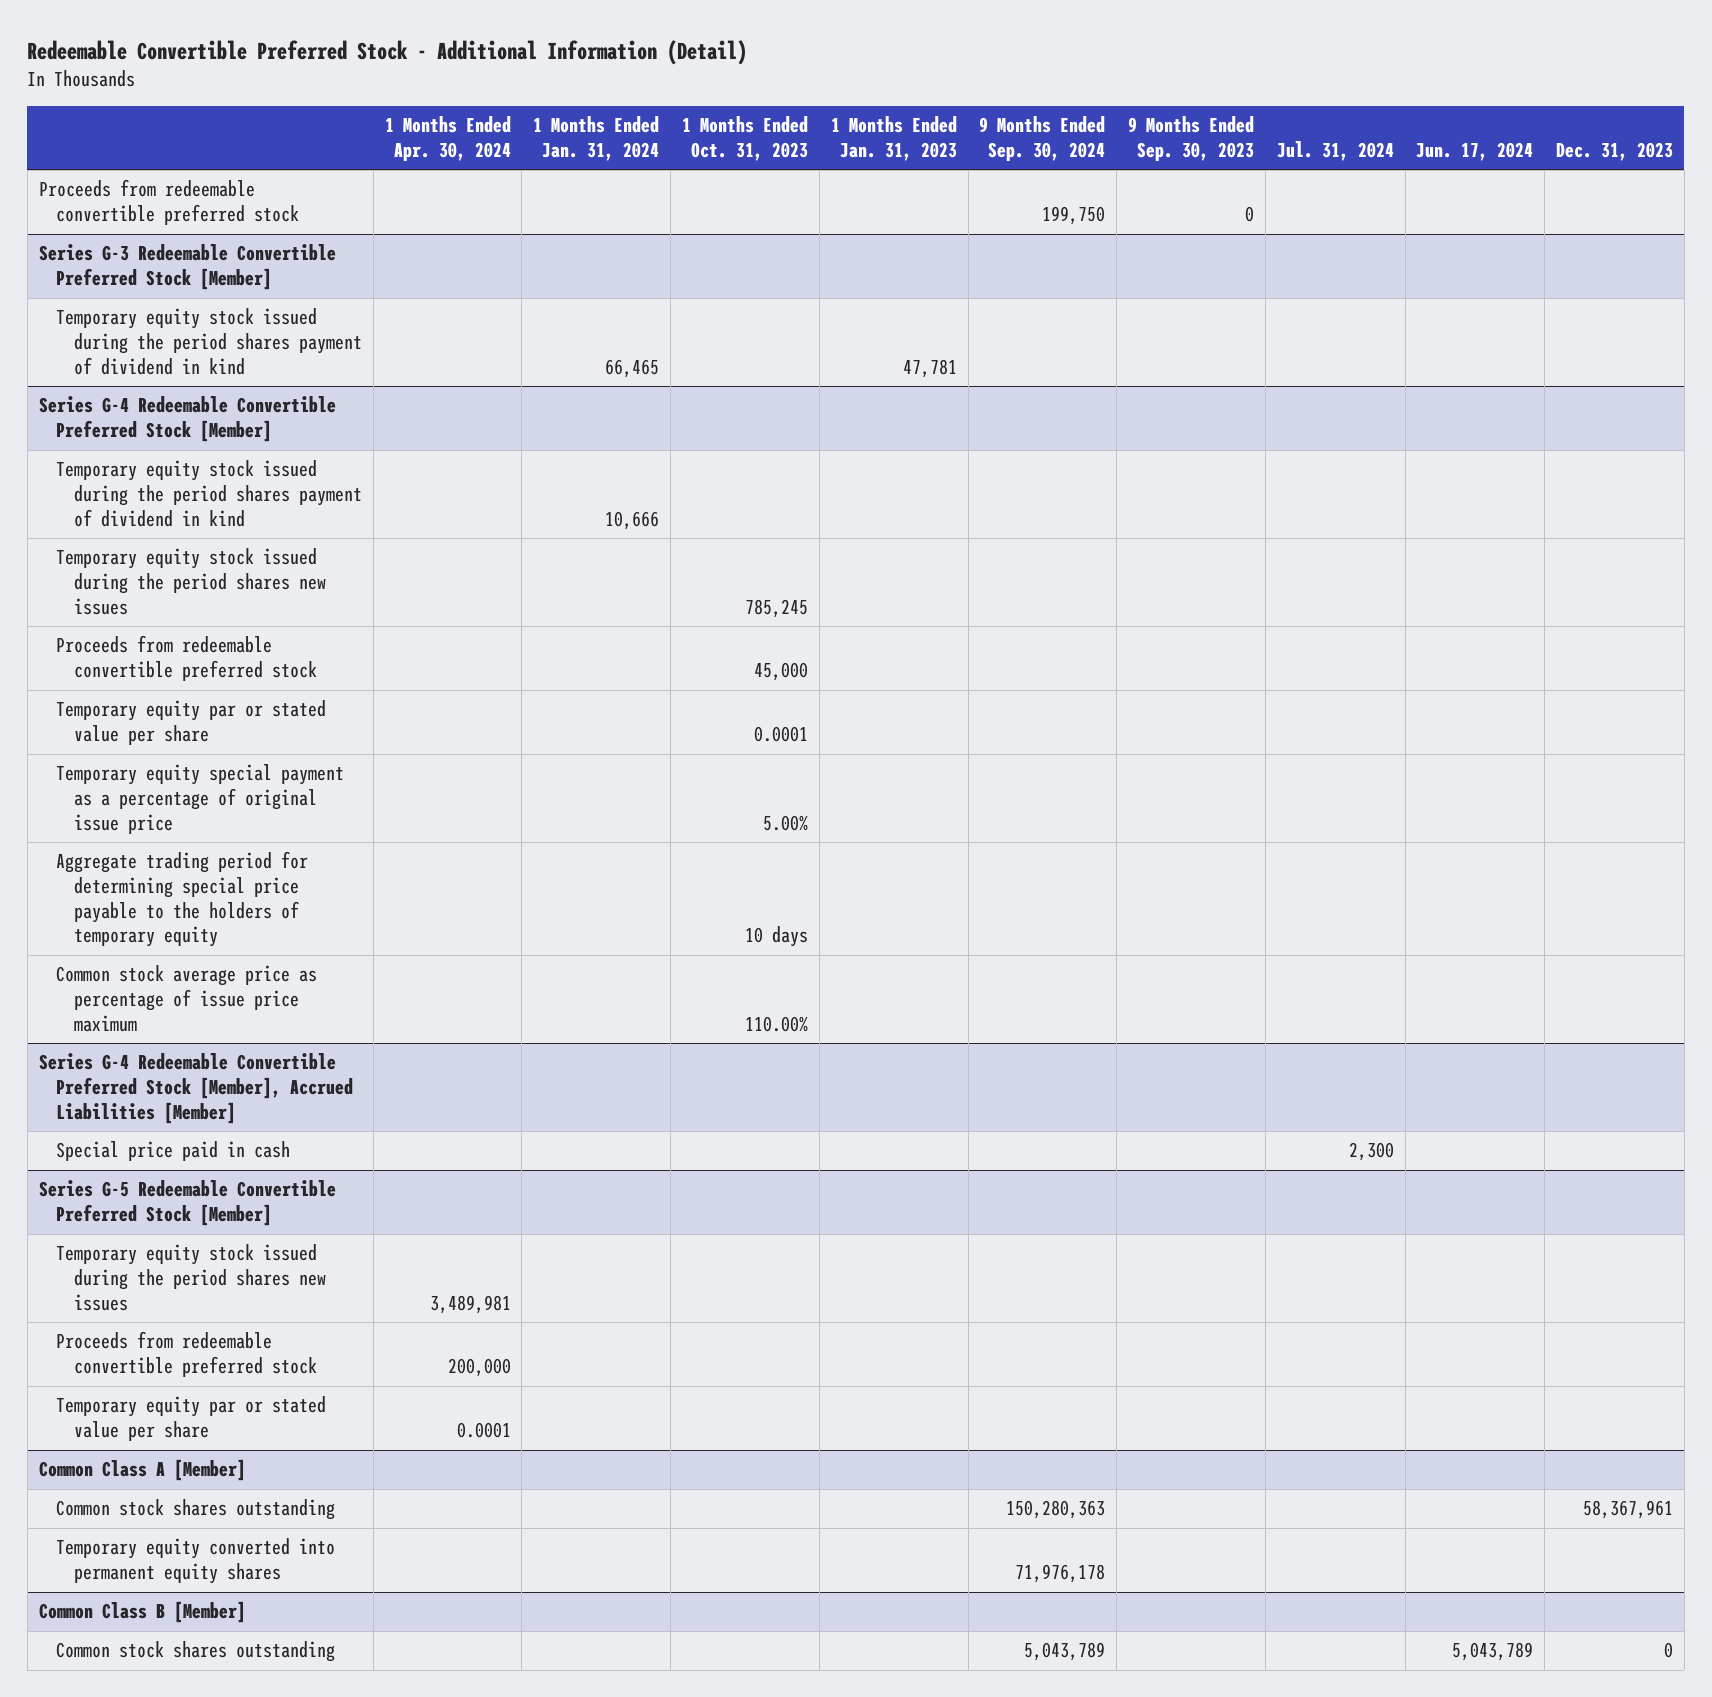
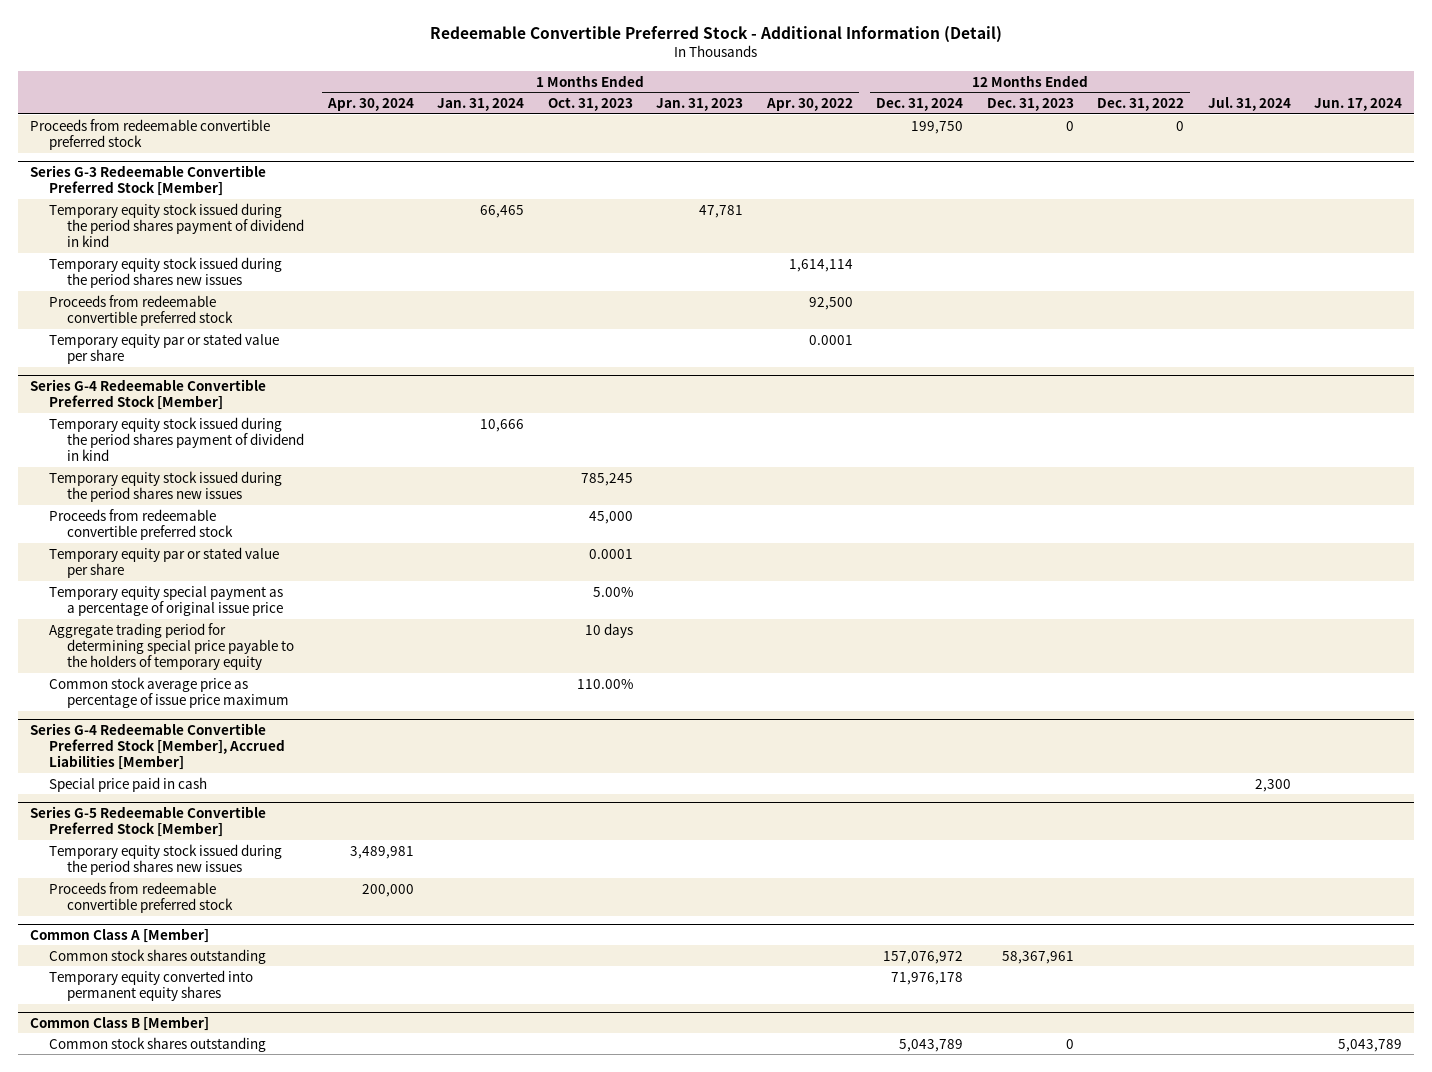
- | 1 Months Ended Apr. 30, 2024 | 1 Months Ended Jan. 31, 2024 | 1 Months Ended Oct. 31, 2023 | 1 Months Ended Jan. 31, 2023 | 9 Months Ended Sep. 30, 2024 | 9 Months Ended Sep. 30, 2023 | Jul. 31, 2024 | Jun. 17, 2024 | Dec. 31, 2023
+ | 1 Months Ended Apr. 30, 2024 | 1 Months Ended Jan. 31, 2024 | 1 Months Ended Oct. 31, 2023 | 1 Months Ended Jan. 31, 2023 | 1 Months Ended Apr. 30, 2022 | 12 Months Ended Dec. 31, 2024 | 12 Months Ended Dec. 31, 2023 | 12 Months Ended Dec. 31, 2022 | Jul. 31, 2024 | Jun. 17, 2024
@ Series G-3 Redeemable Convertible Preferred Stock [Member]
+ Temporary equity stock issued during the period shares new issues | | | | | 1,614,114 | | | | |
+ Proceeds from redeemable convertible preferred stock | | | | | 92,500 | | | | |
+ Temporary equity par or stated value per share | | | | | 0.0001 | | | | |
@ Series G-5 Redeemable Convertible Preferred Stock [Member]
- Temporary equity par or stated value per share | 0.0001 | | | | | | | |

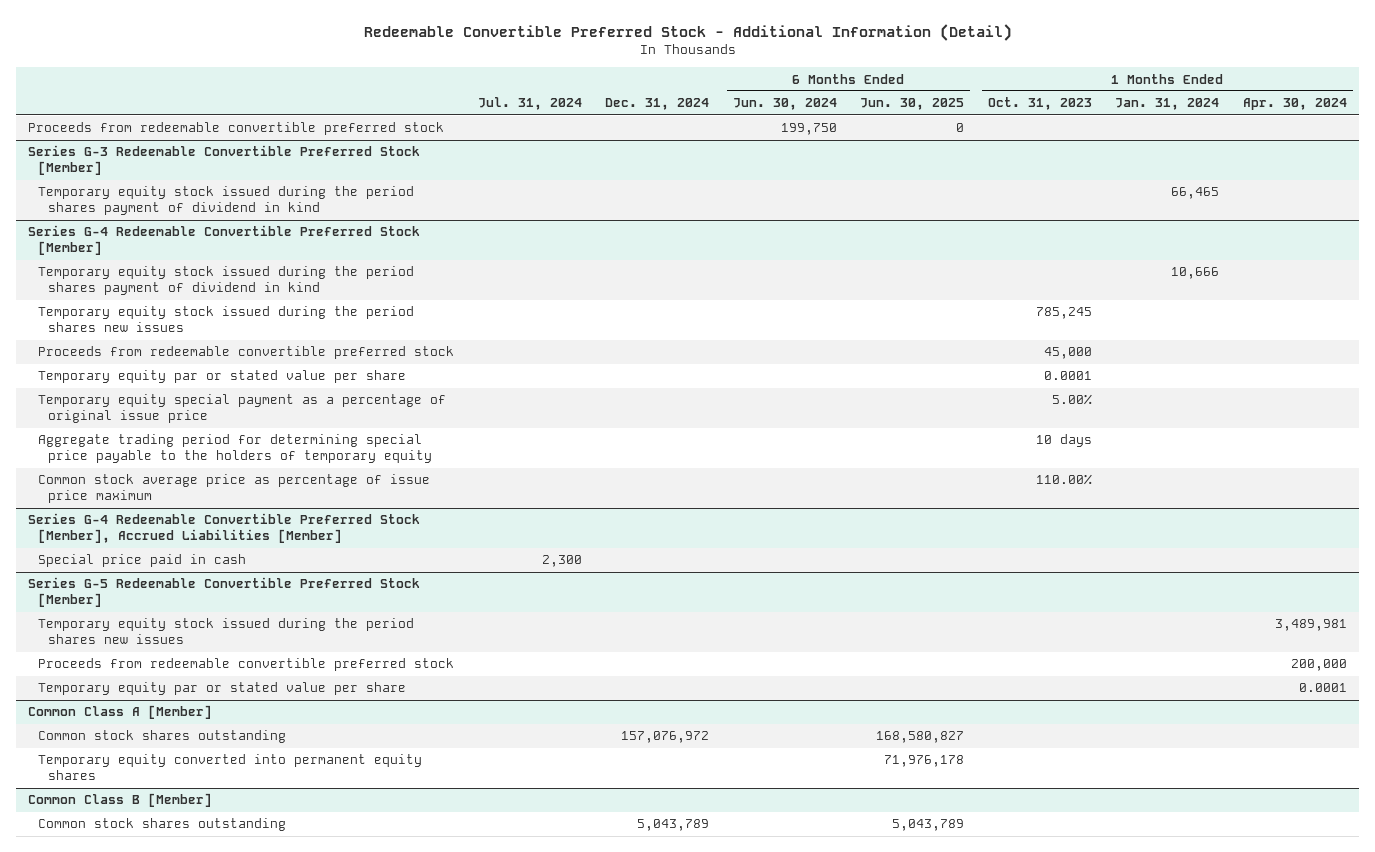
- | 1 Months Ended Apr. 30, 2024 | 1 Months Ended Jan. 31, 2024 | 1 Months Ended Oct. 31, 2023 | 1 Months Ended Jan. 31, 2023 | 1 Months Ended Apr. 30, 2022 | 12 Months Ended Dec. 31, 2024 | 12 Months Ended Dec. 31, 2023 | 12 Months Ended Dec. 31, 2022 | Jul. 31, 2024 | Jun. 17, 2024
+ | Jul. 31, 2024 | Dec. 31, 2024 | 6 Months Ended Jun. 30, 2024 | 6 Months Ended Jun. 30, 2025 | 1 Months Ended Oct. 31, 2023 | 1 Months Ended Jan. 31, 2024 | 1 Months Ended Apr. 30, 2024
@ Series G-3 Redeemable Convertible Preferred Stock [Member]
- Temporary equity stock issued during the period shares new issues | | | | | 1,614,114 | | | | |
- Proceeds from redeemable convertible preferred stock | | | | | 92,500 | | | | |
- Temporary equity par or stated value per share | | | | | 0.0001 | | | | |
@ Series G-5 Redeemable Convertible Preferred Stock [Member]
+ Temporary equity par or stated value per share | | | | | | | 0.0001

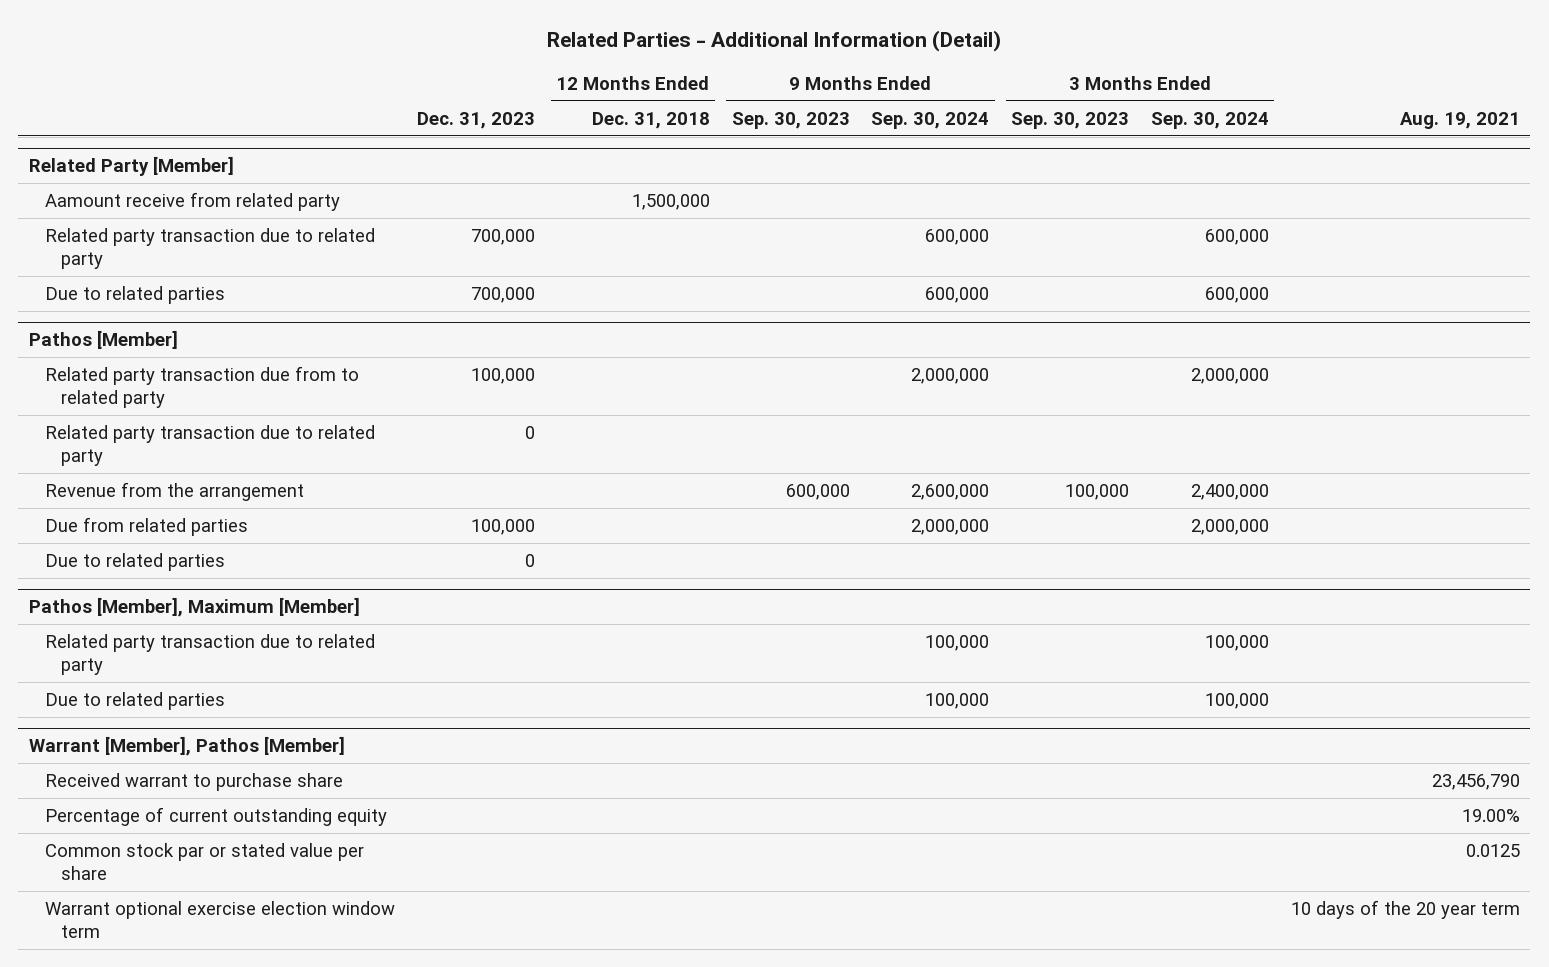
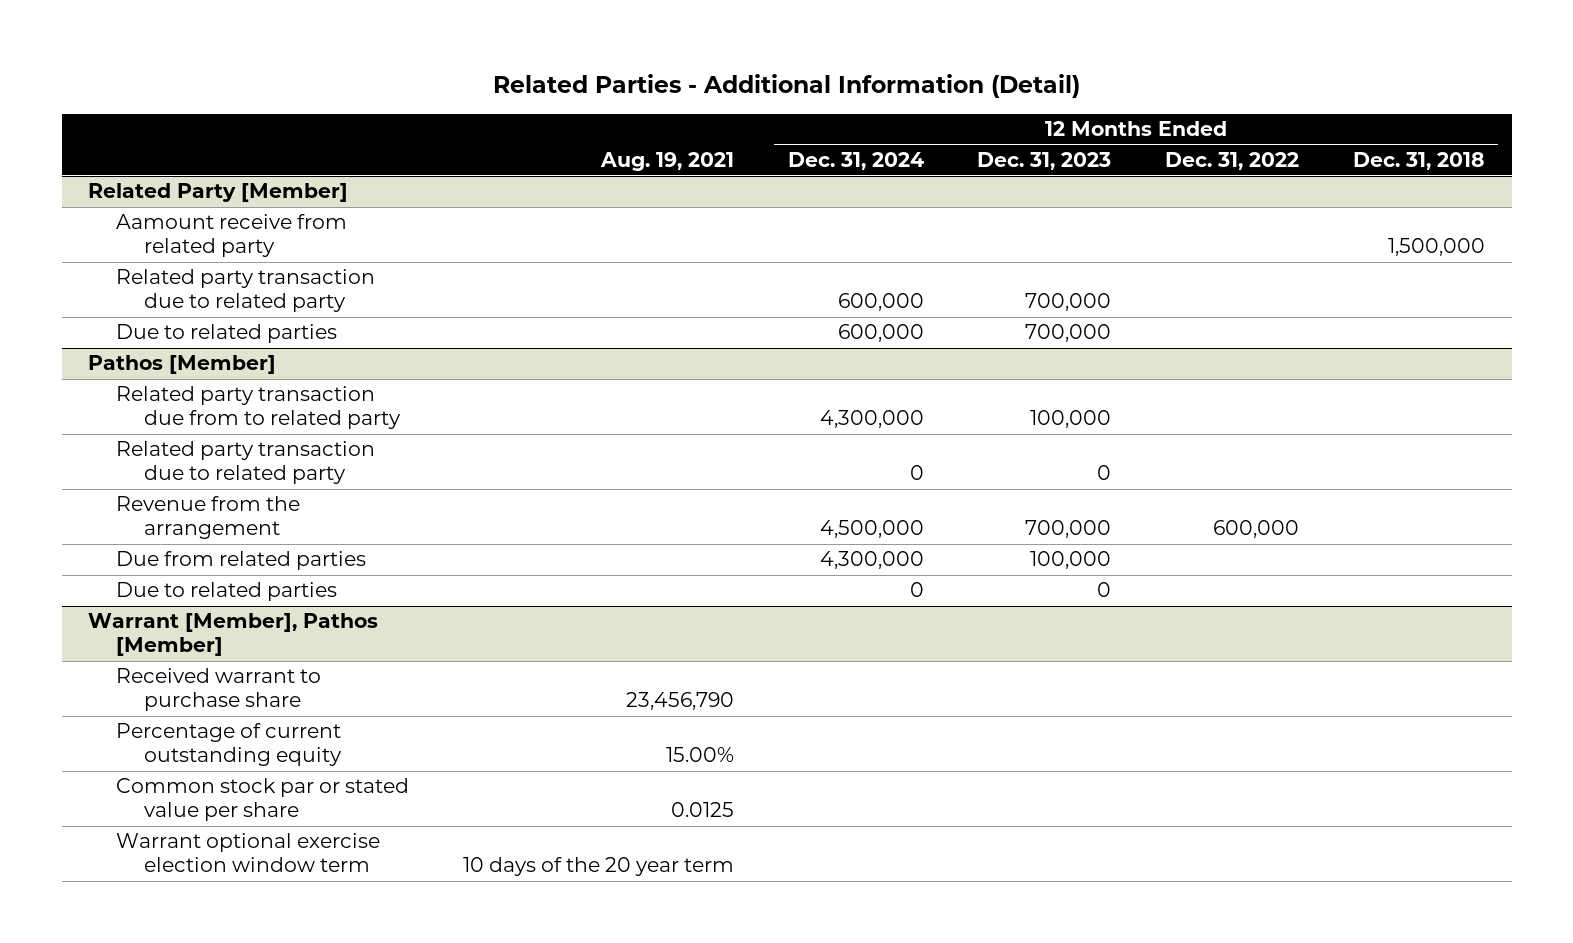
- | Dec. 31, 2023 | 12 Months Ended Dec. 31, 2018 | 9 Months Ended Sep. 30, 2023 | 9 Months Ended Sep. 30, 2024 | 3 Months Ended Sep. 30, 2023 | 3 Months Ended Sep. 30, 2024 | Aug. 19, 2021
+ | Aug. 19, 2021 | 12 Months Ended Dec. 31, 2024 | 12 Months Ended Dec. 31, 2023 | 12 Months Ended Dec. 31, 2022 | 12 Months Ended Dec. 31, 2018
- Pathos [Member], Maximum [Member]
- Related party transaction due to related party | | | | 100,000 | | 100,000 |
- Due to related parties | | | | 100,000 | | 100,000 |
@ Warrant [Member], Pathos [Member]
- Percentage of current outstanding equity | | | | | | | 19.00%
+ Percentage of current outstanding equity | 15.00% | | | |

